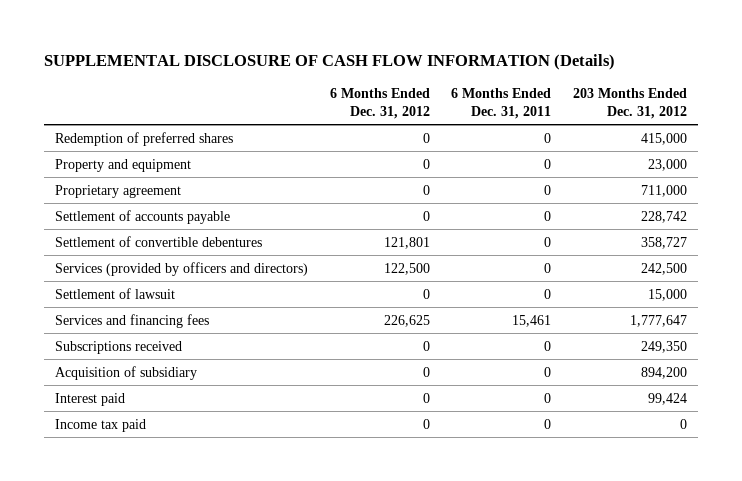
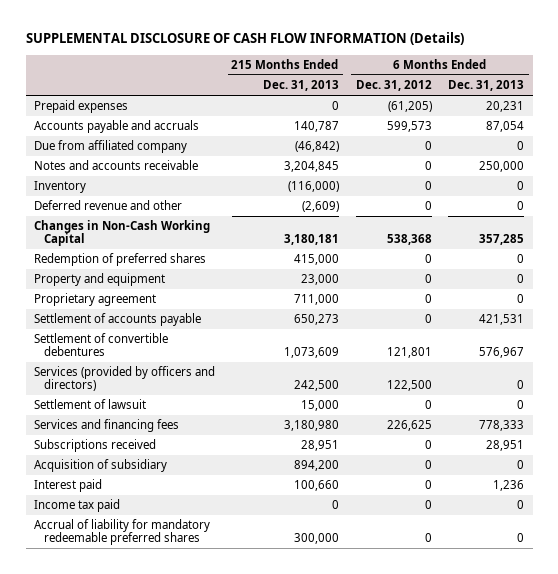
- | 6 Months Ended Dec. 31, 2012 | 6 Months Ended Dec. 31, 2011 | 203 Months Ended Dec. 31, 2012
+ | 215 Months Ended Dec. 31, 2013 | 6 Months Ended Dec. 31, 2012 | 6 Months Ended Dec. 31, 2013
+ Prepaid expenses | 0 | (61,205) | 20,231
+ Accounts payable and accruals | 140,787 | 599,573 | 87,054
+ Due from affiliated company | (46,842) | 0 | 0
+ Notes and accounts receivable | 3,204,845 | 0 | 250,000
+ Inventory | (116,000) | 0 | 0
+ Deferred revenue and other | (2,609) | 0 | 0
+ Changes in Non-Cash Working Capital | 3,180,181 | 538,368 | 357,285
+ Accrual of liability for mandatory redeemable preferred shares | 300,000 | 0 | 0

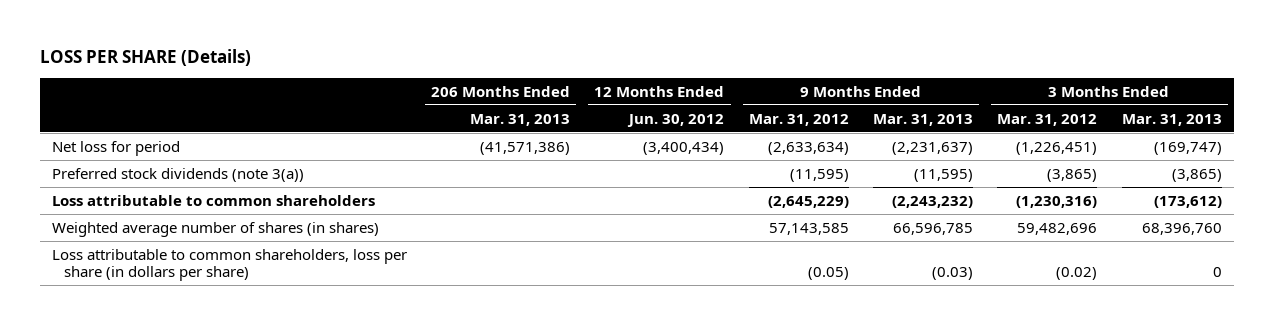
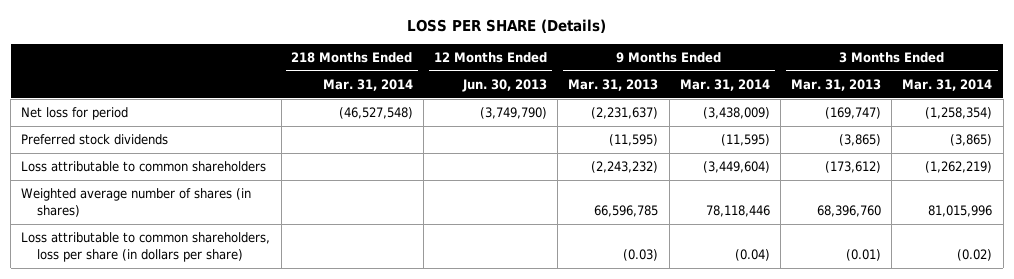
- | 206 Months Ended Mar. 31, 2013 | 12 Months Ended Jun. 30, 2012 | 9 Months Ended Mar. 31, 2012 | 9 Months Ended Mar. 31, 2013 | 3 Months Ended Mar. 31, 2012 | 3 Months Ended Mar. 31, 2013
+ | 218 Months Ended Mar. 31, 2014 | 12 Months Ended Jun. 30, 2013 | 9 Months Ended Mar. 31, 2013 | 9 Months Ended Mar. 31, 2014 | 3 Months Ended Mar. 31, 2013 | 3 Months Ended Mar. 31, 2014
- Preferred stock dividends (note 3(a)) | | | (11,595) | (11,595) | (3,865) | (3,865)
+ Preferred stock dividends | | | (11,595) | (11,595) | (3,865) | (3,865)
- Loss attributable to common shareholders, loss per share (in dollars per share) | | | (0.05) | (0.03) | (0.02) | 0
+ Loss attributable to common shareholders, loss per share (in dollars per share) | | | (0.03) | (0.04) | (0.01) | (0.02)

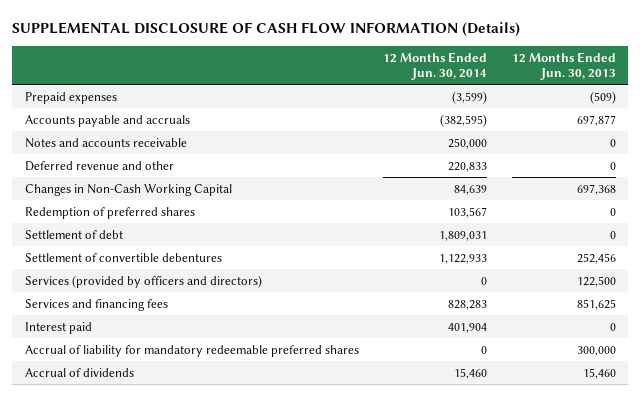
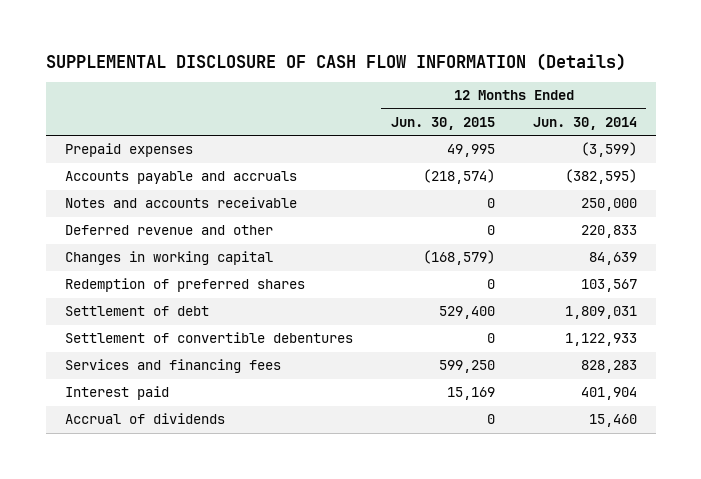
- | 12 Months Ended Jun. 30, 2014 | 12 Months Ended Jun. 30, 2013
+ | 12 Months Ended Jun. 30, 2015 | 12 Months Ended Jun. 30, 2014
- Changes in Non-Cash Working Capital | 84,639 | 697,368
+ Changes in working capital | (168,579) | 84,639
- Services (provided by officers and directors) | 0 | 122,500
- Accrual of liability for mandatory redeemable preferred shares | 0 | 300,000

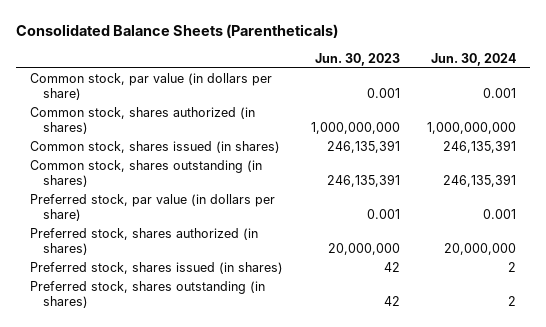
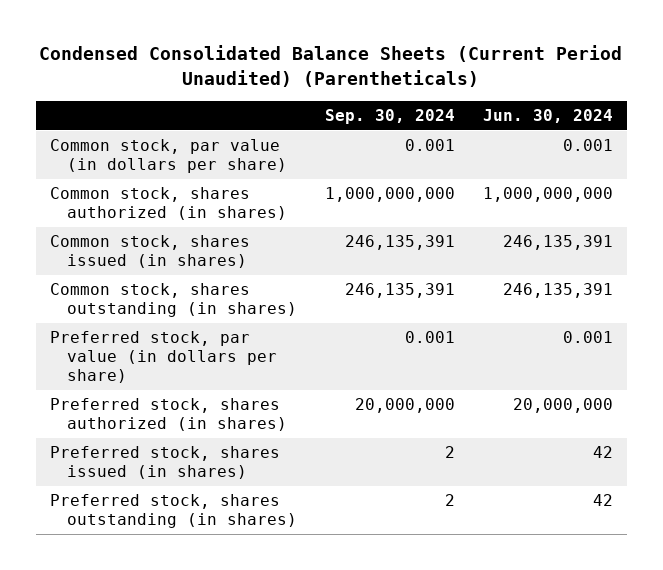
- Consolidated Balance Sheets (Parentheticals)
+ Condensed Consolidated Balance Sheets (Current Period Unaudited) (Parentheticals)
- | Jun. 30, 2023 | Jun. 30, 2024
+ | Sep. 30, 2024 | Jun. 30, 2024
- Preferred stock, shares issued (in shares) | 42 | 2
- Preferred stock, shares outstanding (in shares) | 42 | 2
+ Preferred stock, shares issued (in shares) | 2 | 42
+ Preferred stock, shares outstanding (in shares) | 2 | 42

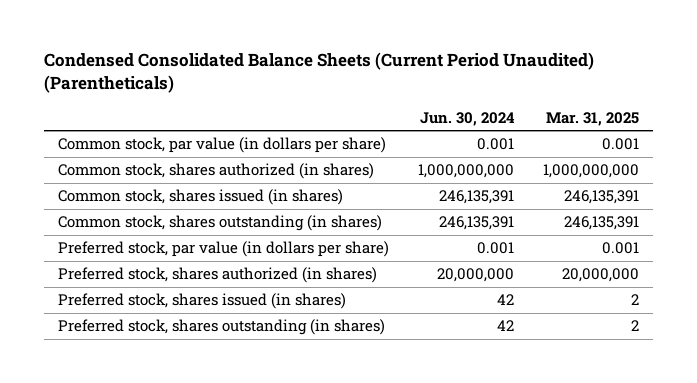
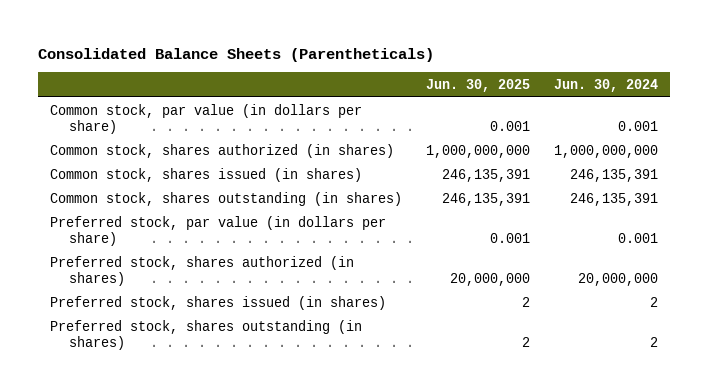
- Condensed Consolidated Balance Sheets (Current Period Unaudited) (Parentheticals)
+ Consolidated Balance Sheets (Parentheticals)
- | Jun. 30, 2024 | Mar. 31, 2025
+ | Jun. 30, 2025 | Jun. 30, 2024
- Preferred stock, shares issued (in shares) | 42 | 2
- Preferred stock, shares outstanding (in shares) | 42 | 2
+ Preferred stock, shares issued (in shares) | 2 | 2
+ Preferred stock, shares outstanding (in shares) | 2 | 2

